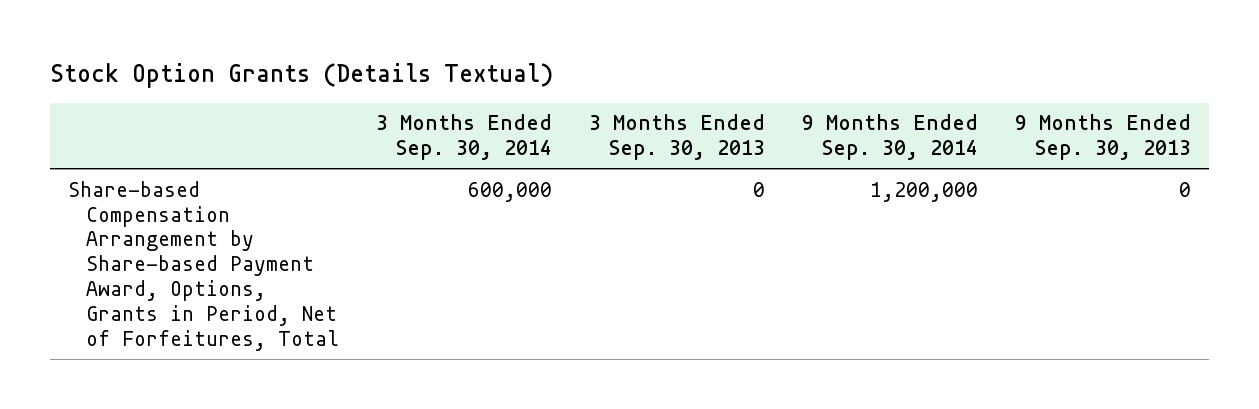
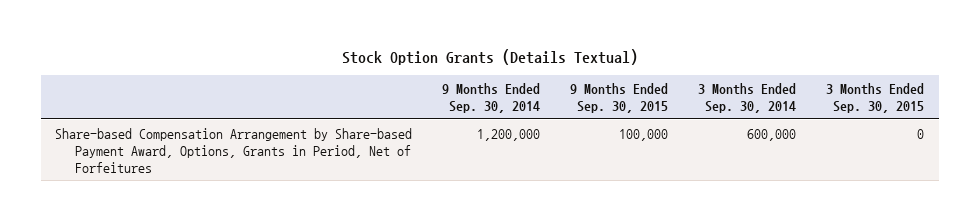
- | 3 Months Ended Sep. 30, 2014 | 3 Months Ended Sep. 30, 2013 | 9 Months Ended Sep. 30, 2014 | 9 Months Ended Sep. 30, 2013
+ | 9 Months Ended Sep. 30, 2014 | 9 Months Ended Sep. 30, 2015 | 3 Months Ended Sep. 30, 2014 | 3 Months Ended Sep. 30, 2015
- Share-based Compensation Arrangement by Share-based Payment Award, Options, Grants in Period, Net of Forfeitures, Total | 600,000 | 0 | 1,200,000 | 0
+ Share-based Compensation Arrangement by Share-based Payment Award, Options, Grants in Period, Net of Forfeitures | 1,200,000 | 100,000 | 600,000 | 0

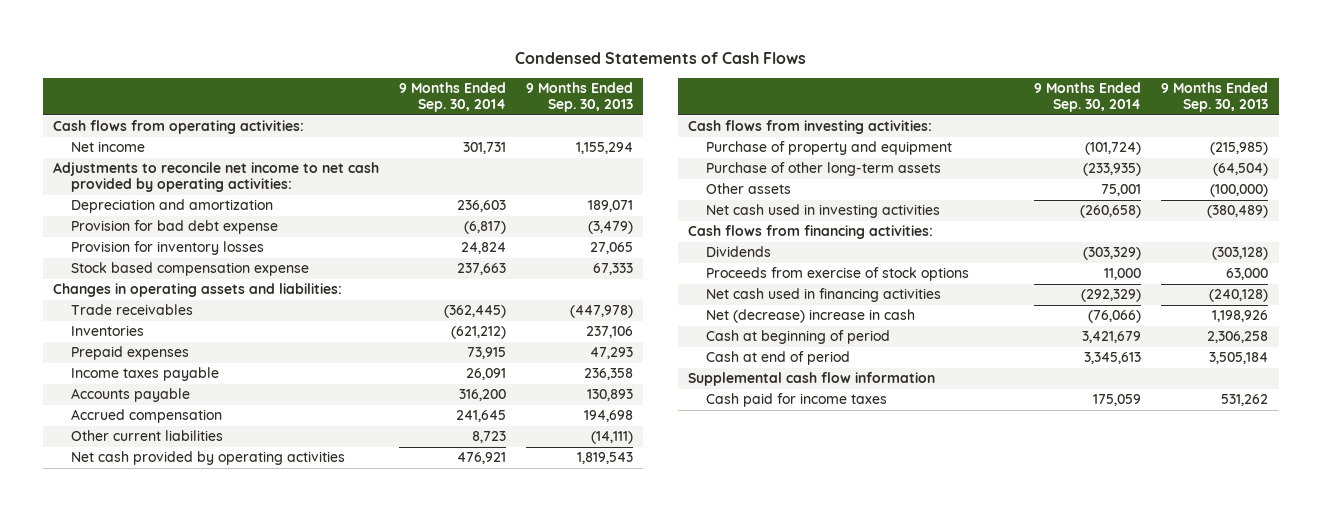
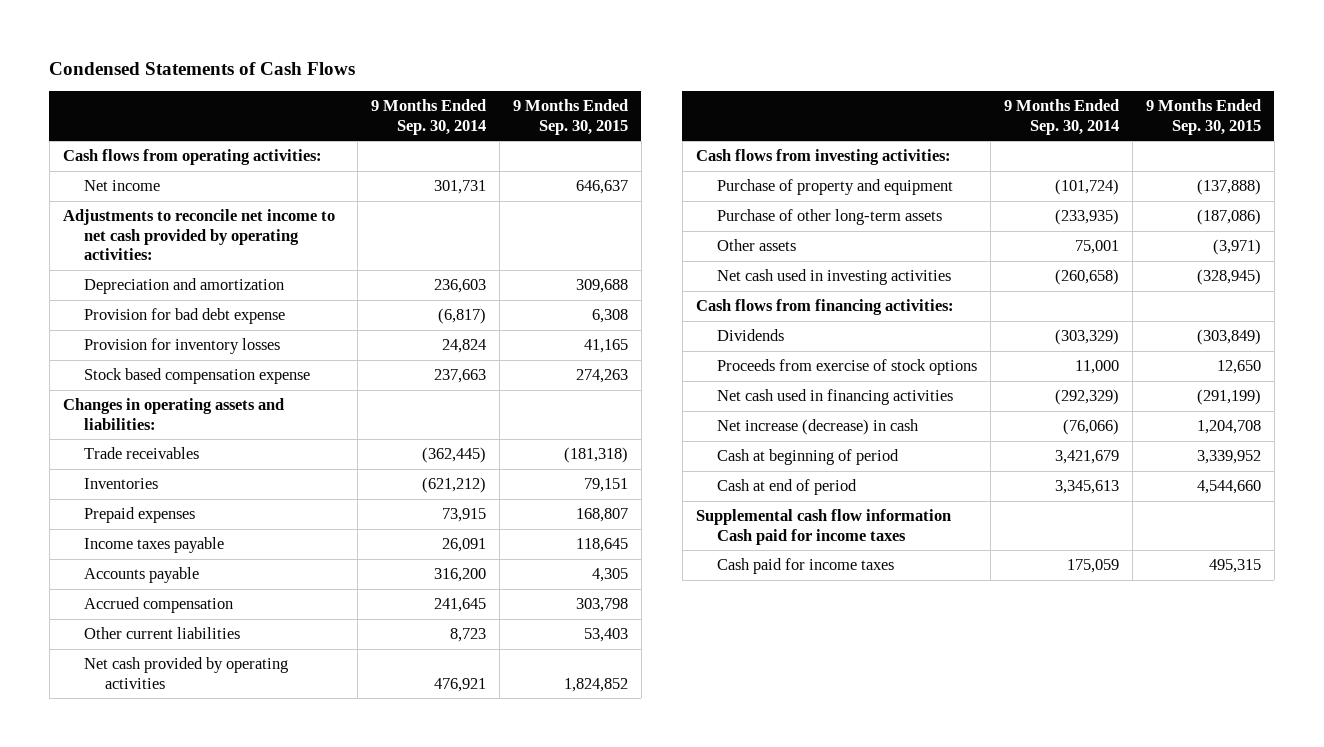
- | 9 Months Ended Sep. 30, 2014 | 9 Months Ended Sep. 30, 2013
+ | 9 Months Ended Sep. 30, 2014 | 9 Months Ended Sep. 30, 2015
- Net (decrease) increase in cash | (76,066) | 1,198,926
+ Net increase (decrease) in cash | (76,066) | 1,204,708
- Supplemental cash flow information
+ Supplemental cash flow information Cash paid for income taxes

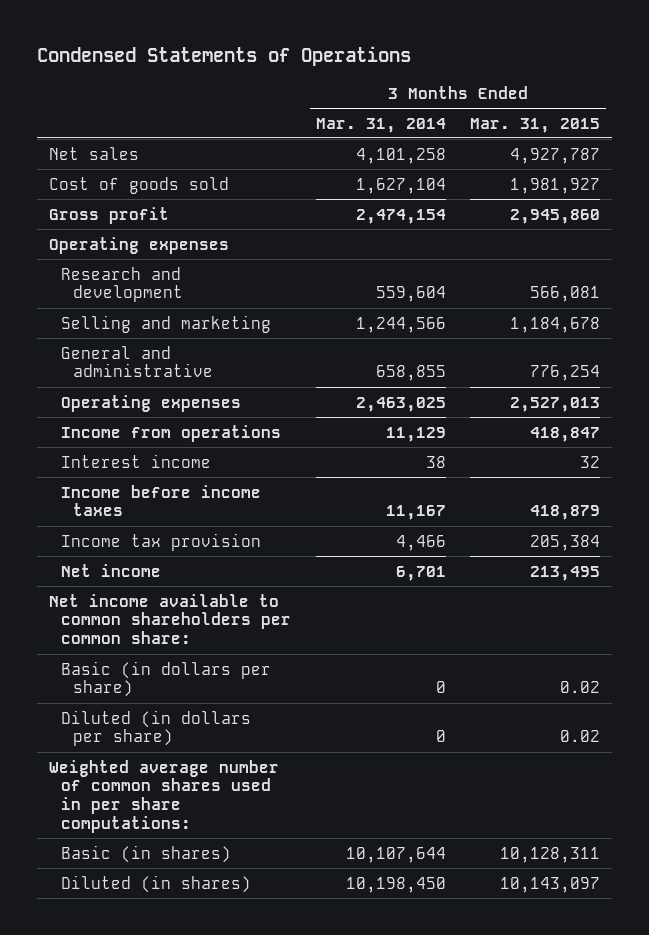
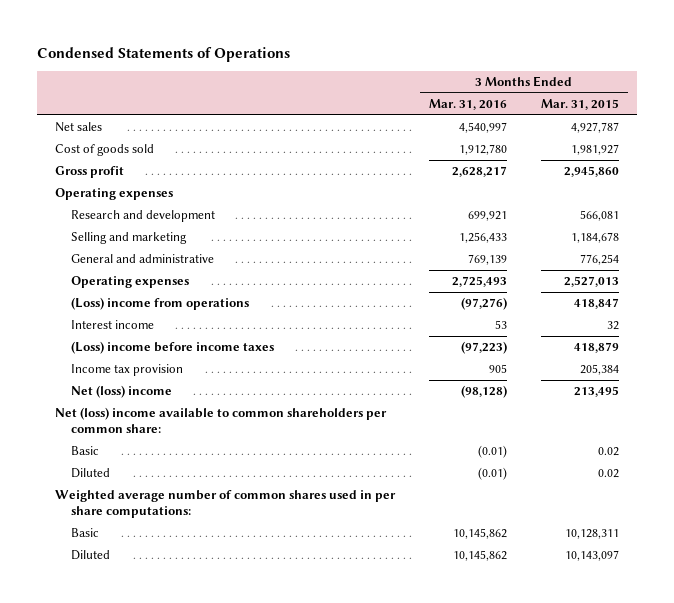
- | 3 Months Ended Mar. 31, 2014 | 3 Months Ended Mar. 31, 2015
+ | 3 Months Ended Mar. 31, 2016 | 3 Months Ended Mar. 31, 2015
- Income from operations | 11,129 | 418,847
+ (Loss) income from operations | (97,276) | 418,847
- Income before income taxes | 11,167 | 418,879
+ (Loss) income before income taxes | (97,223) | 418,879
- Net income | 6,701 | 213,495
- Net income available to common shareholders per common share:
- Basic (in dollars per share) | 0 | 0.02
- Diluted (in dollars per share) | 0 | 0.02
+ Net (loss) income | (98,128) | 213,495
+ Net (loss) income available to common shareholders per common share:
+ Basic | (0.01) | 0.02
+ Diluted | (0.01) | 0.02
- Basic (in shares) | 10,107,644 | 10,128,311
- Diluted (in shares) | 10,198,450 | 10,143,097
+ Basic | 10,145,862 | 10,128,311
+ Diluted | 10,145,862 | 10,143,097

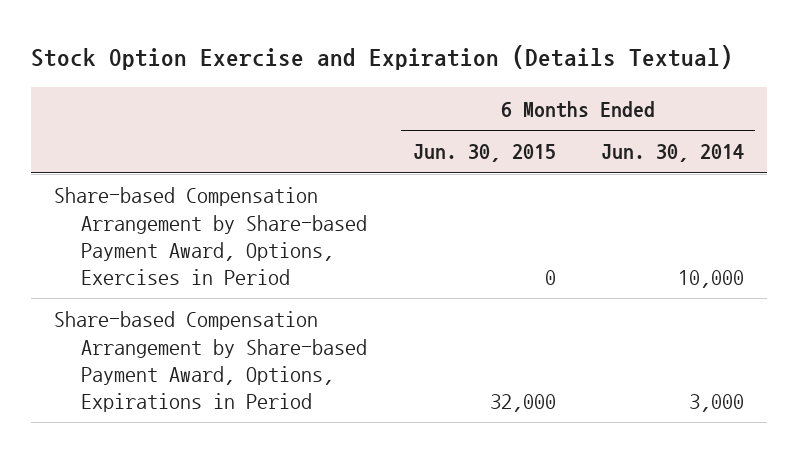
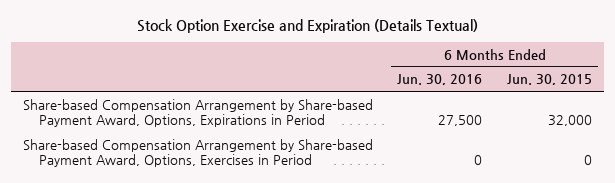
- | 6 Months Ended Jun. 30, 2015 | 6 Months Ended Jun. 30, 2014
+ | 6 Months Ended Jun. 30, 2016 | 6 Months Ended Jun. 30, 2015
moved down: Share-based Compensation Arrangement by Share-based Payment Award, Options, Exercises in Period | 0 | 0

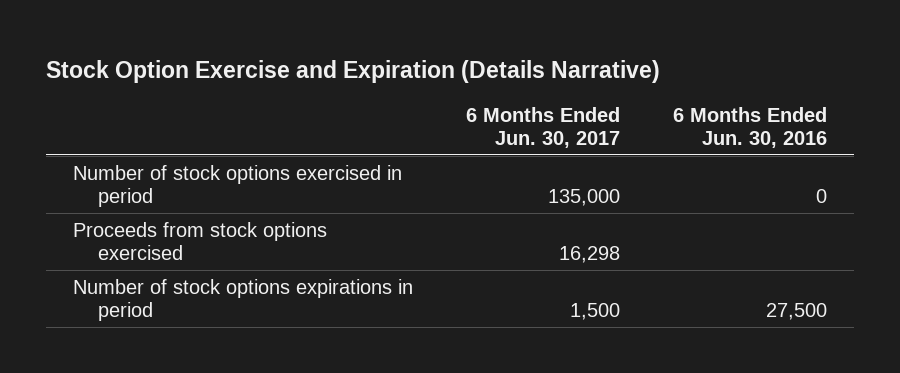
- Stock Option Exercise and Expiration (Details Textual)
+ Stock Option Exercise and Expiration (Details Narrative)
- | 6 Months Ended Jun. 30, 2016 | 6 Months Ended Jun. 30, 2015
+ | 6 Months Ended Jun. 30, 2017 | 6 Months Ended Jun. 30, 2016
- Share-based Compensation Arrangement by Share-based Payment Award, Options, Expirations in Period | 27,500 | 32,000
- Share-based Compensation Arrangement by Share-based Payment Award, Options, Exercises in Period | 0 | 0
+ Number of stock options exercised in period | 135,000 | 0
+ Proceeds from stock options exercised | 16,298 |
+ Number of stock options expirations in period | 1,500 | 27,500

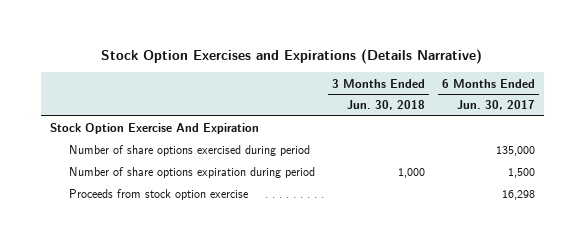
- Stock Option Exercise and Expiration (Details Narrative)
+ Stock Option Exercises and Expirations (Details Narrative)
- | 6 Months Ended Jun. 30, 2017 | 6 Months Ended Jun. 30, 2016
+ | 3 Months Ended Jun. 30, 2018 | 6 Months Ended Jun. 30, 2017
- Number of stock options exercised in period | 135,000 | 0
- Proceeds from stock options exercised | 16,298 |
- Number of stock options expirations in period | 1,500 | 27,500
+ Stock Option Exercise And Expiration
+ Number of share options exercised during period | | 135,000
+ Number of share options expiration during period | 1,000 | 1,500
+ Proceeds from stock option exercise | | 16,298

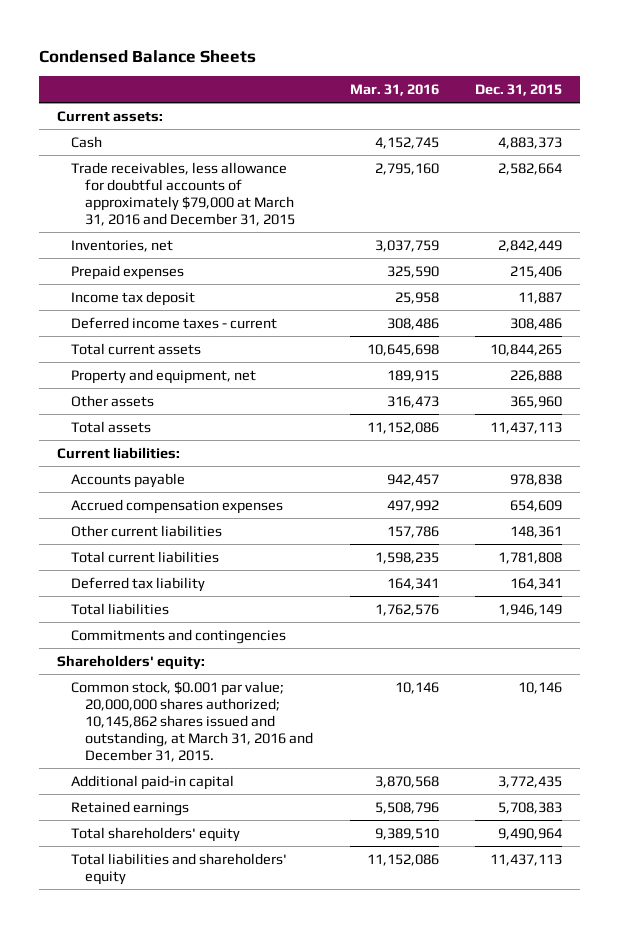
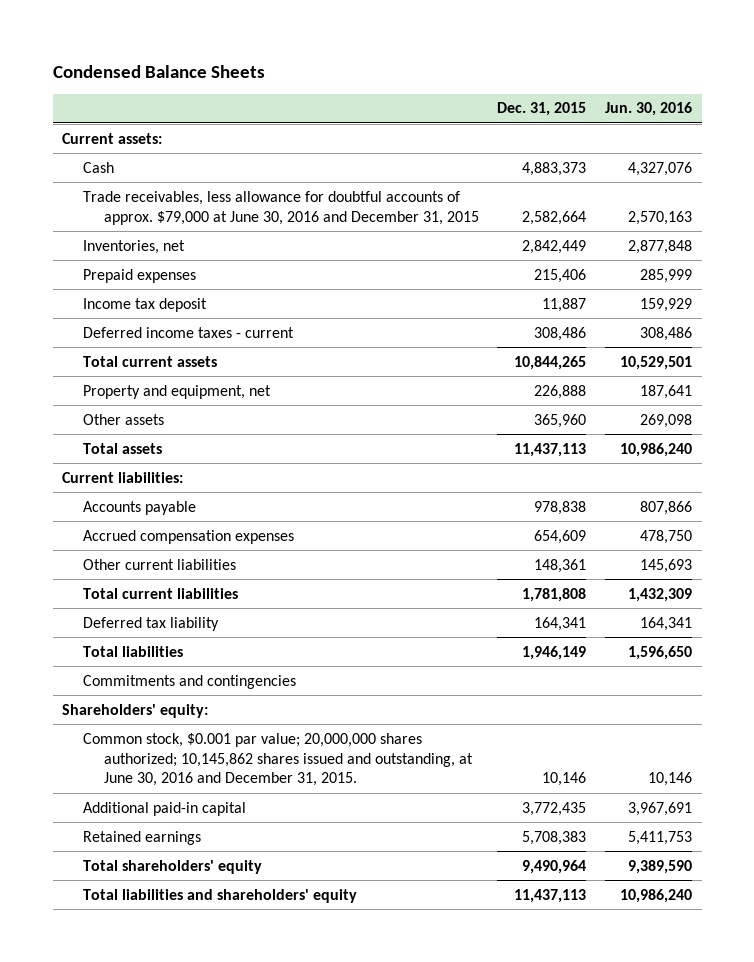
- | Mar. 31, 2016 | Dec. 31, 2015
+ | Dec. 31, 2015 | Jun. 30, 2016
- Trade receivables, less allowance for doubtful accounts of approximately $79,000 at March 31, 2016 and December 31, 2015 | 2,795,160 | 2,582,664
+ Trade receivables, less allowance for doubtful accounts of approx. $79,000 at June 30, 2016 and December 31, 2015 | 2,582,664 | 2,570,163
- Common stock, $0.001 par value; 20,000,000 shares authorized; 10,145,862 shares issued and outstanding, at March 31, 2016 and December 31, 2015. | 10,146 | 10,146
+ Common stock, $0.001 par value; 20,000,000 shares authorized; 10,145,862 shares issued and outstanding, at June 30, 2016 and December 31, 2015. | 10,146 | 10,146

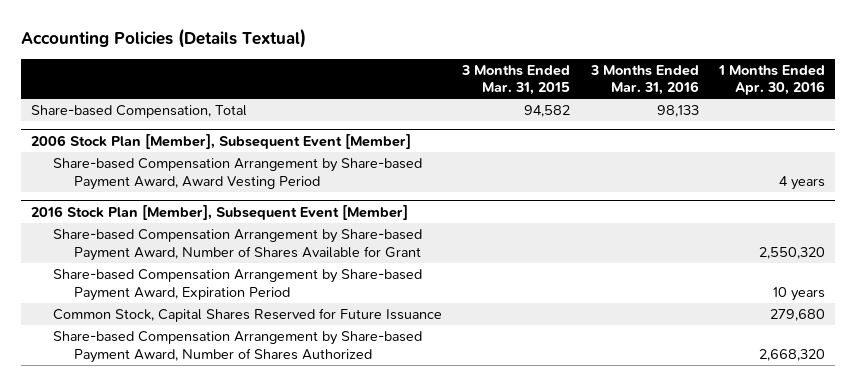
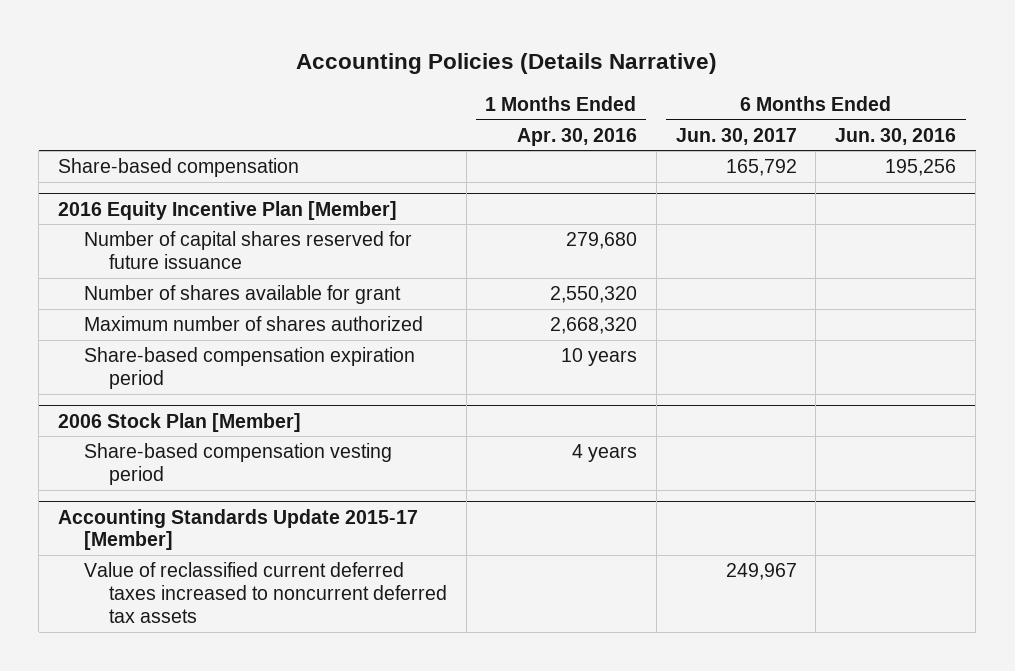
- Accounting Policies (Details Textual)
+ Accounting Policies (Details Narrative)
- | 3 Months Ended Mar. 31, 2015 | 3 Months Ended Mar. 31, 2016 | 1 Months Ended Apr. 30, 2016
+ | 1 Months Ended Apr. 30, 2016 | 6 Months Ended Jun. 30, 2017 | 6 Months Ended Jun. 30, 2016
- Share-based Compensation, Total | 94,582 | 98,133 |
- 2006 Stock Plan [Member], Subsequent Event [Member]
- Share-based Compensation Arrangement by Share-based Payment Award, Award Vesting Period | | | 4 years
- 2016 Stock Plan [Member], Subsequent Event [Member]
- Share-based Compensation Arrangement by Share-based Payment Award, Number of Shares Available for Grant | | | 2,550,320
- Share-based Compensation Arrangement by Share-based Payment Award, Expiration Period | | | 10 years
- Common Stock, Capital Shares Reserved for Future Issuance | | | 279,680
- Share-based Compensation Arrangement by Share-based Payment Award, Number of Shares Authorized | | | 2,668,320
+ Share-based compensation | | 165,792 | 195,256
+ 2016 Equity Incentive Plan [Member]
+ Number of capital shares reserved for future issuance | 279,680 | |
+ Number of shares available for grant | 2,550,320 | |
+ Maximum number of shares authorized | 2,668,320 | |
+ Share-based compensation expiration period | 10 years | |
+ 2006 Stock Plan [Member]
+ Share-based compensation vesting period | 4 years | |
+ Accounting Standards Update 2015-17 [Member]
+ Value of reclassified current deferred taxes increased to noncurrent deferred tax assets | | 249,967 |

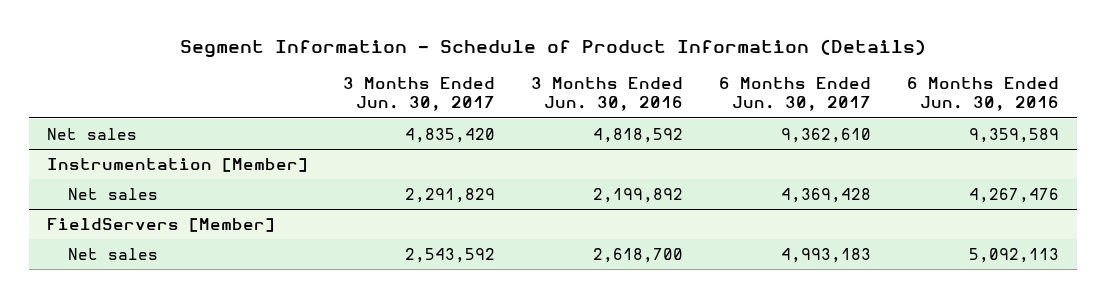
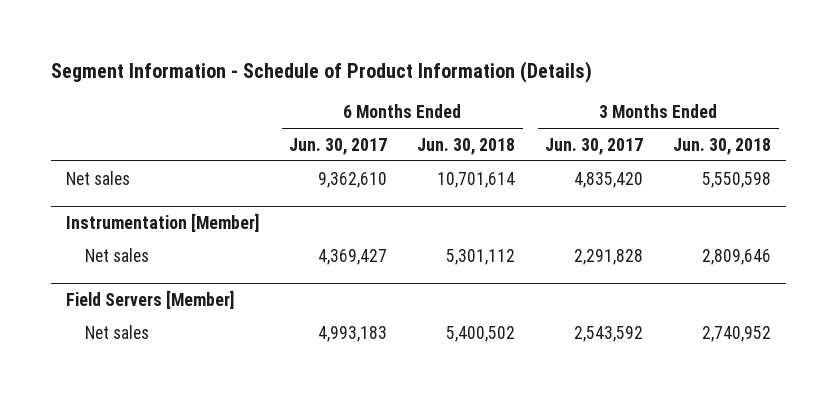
- | 3 Months Ended Jun. 30, 2017 | 3 Months Ended Jun. 30, 2016 | 6 Months Ended Jun. 30, 2017 | 6 Months Ended Jun. 30, 2016
+ | 6 Months Ended Jun. 30, 2017 | 6 Months Ended Jun. 30, 2018 | 3 Months Ended Jun. 30, 2017 | 3 Months Ended Jun. 30, 2018
@ Instrumentation [Member]
- Net sales | 2,291,829 | 2,199,892 | 4,369,428 | 4,267,476
- FieldServers [Member]
@ Instrumentation [Member]
+ Net sales | 4,369,427 | 5,301,112 | 2,291,828 | 2,809,646
+ Field Servers [Member]

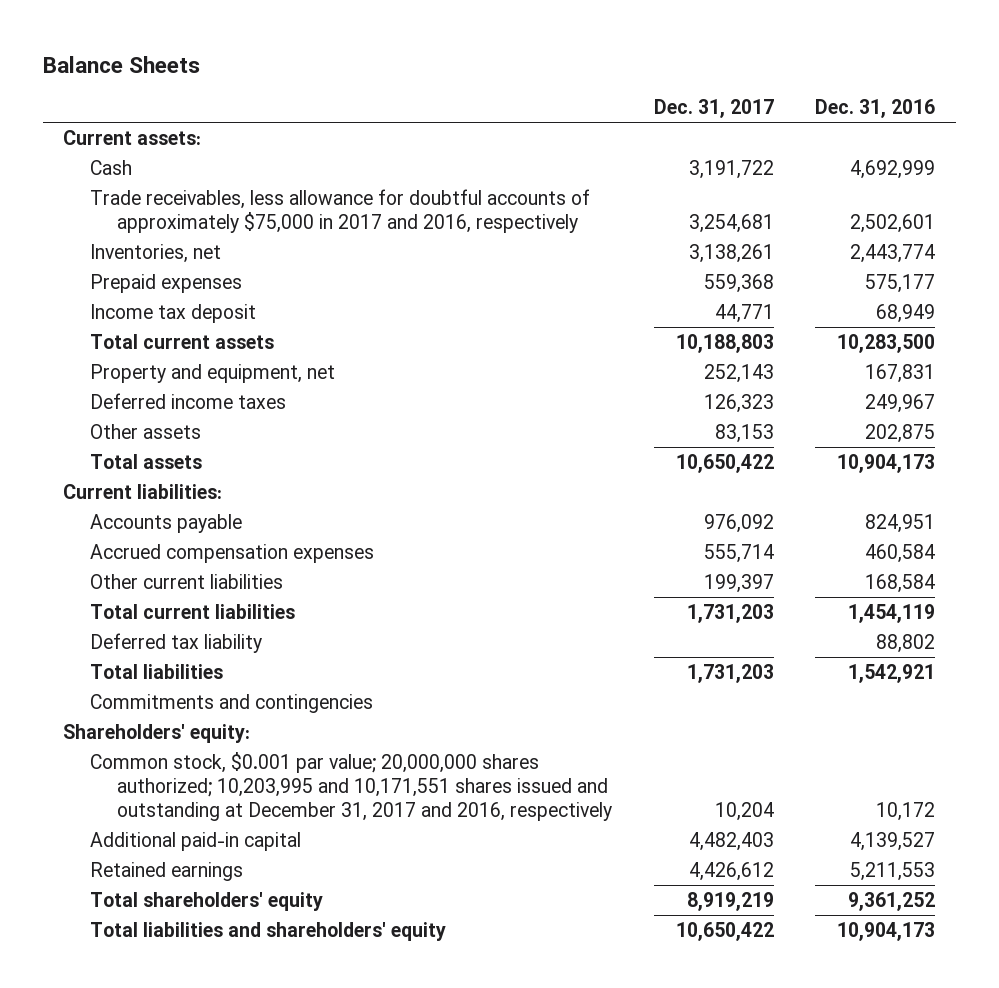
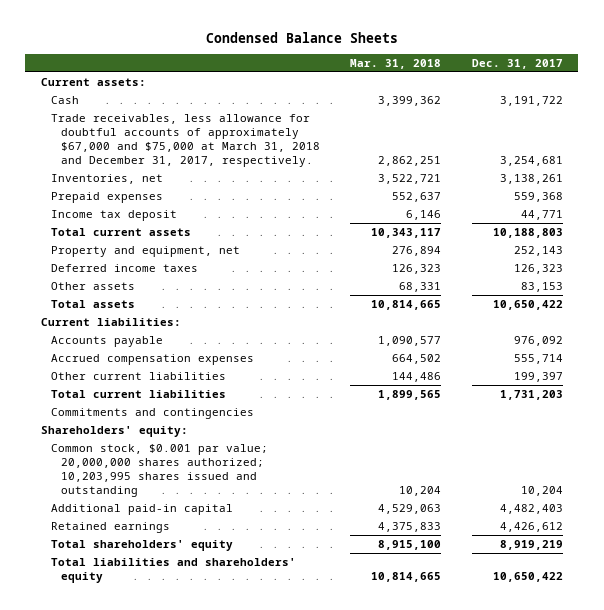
- Balance Sheets
+ Condensed Balance Sheets
- | Dec. 31, 2017 | Dec. 31, 2016
+ | Mar. 31, 2018 | Dec. 31, 2017
- Trade receivables, less allowance for doubtful accounts of approximately $75,000 in 2017 and 2016, respectively | 3,254,681 | 2,502,601
+ Trade receivables, less allowance for doubtful accounts of approximately $67,000 and $75,000 at March 31, 2018 and December 31, 2017, respectively. | 2,862,251 | 3,254,681
- Deferred tax liability | | 88,802
- Total liabilities | 1,731,203 | 1,542,921
- Common stock, $0.001 par value; 20,000,000 shares authorized; 10,203,995 and 10,171,551 shares issued and outstanding at December 31, 2017 and 2016, respectively | 10,204 | 10,172
+ Common stock, $0.001 par value; 20,000,000 shares authorized; 10,203,995 shares issued and outstanding | 10,204 | 10,204

